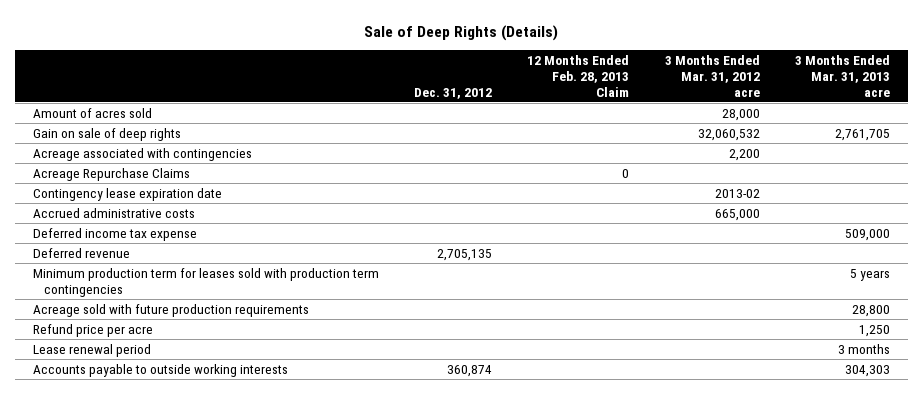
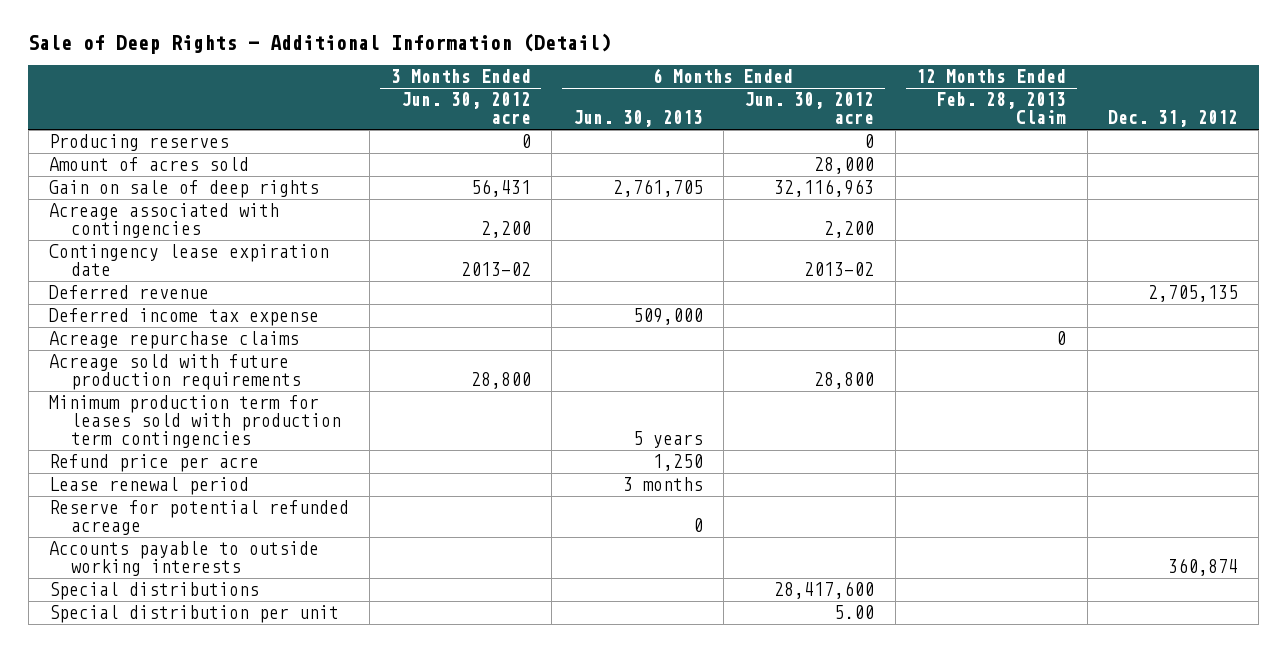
- Sale of Deep Rights (Details)
+ Sale of Deep Rights - Additional Information (Detail)
- | Dec. 31, 2012 | 12 Months Ended Feb. 28, 2013 Claim | 3 Months Ended Mar. 31, 2012 acre | 3 Months Ended Mar. 31, 2013 acre
+ | 3 Months Ended Jun. 30, 2012 acre | 6 Months Ended Jun. 30, 2013 | 6 Months Ended Jun. 30, 2012 acre | 12 Months Ended Feb. 28, 2013 Claim | Dec. 31, 2012
+ Producing reserves | 0 | | 0 | |
- Acreage Repurchase Claims | | 0 | |
- Accrued administrative costs | | | 665,000 |
moved down: Deferred income tax expense | | 509,000 | | |
+ Acreage repurchase claims | | | | 0 |
moved down: Minimum production term for leases sold with production term contingencies | | 5 years | | |
+ Reserve for potential refunded acreage | | 0 | | |
+ Special distributions | | | 28,417,600 | |
+ Special distribution per unit | | | 5.00 | |

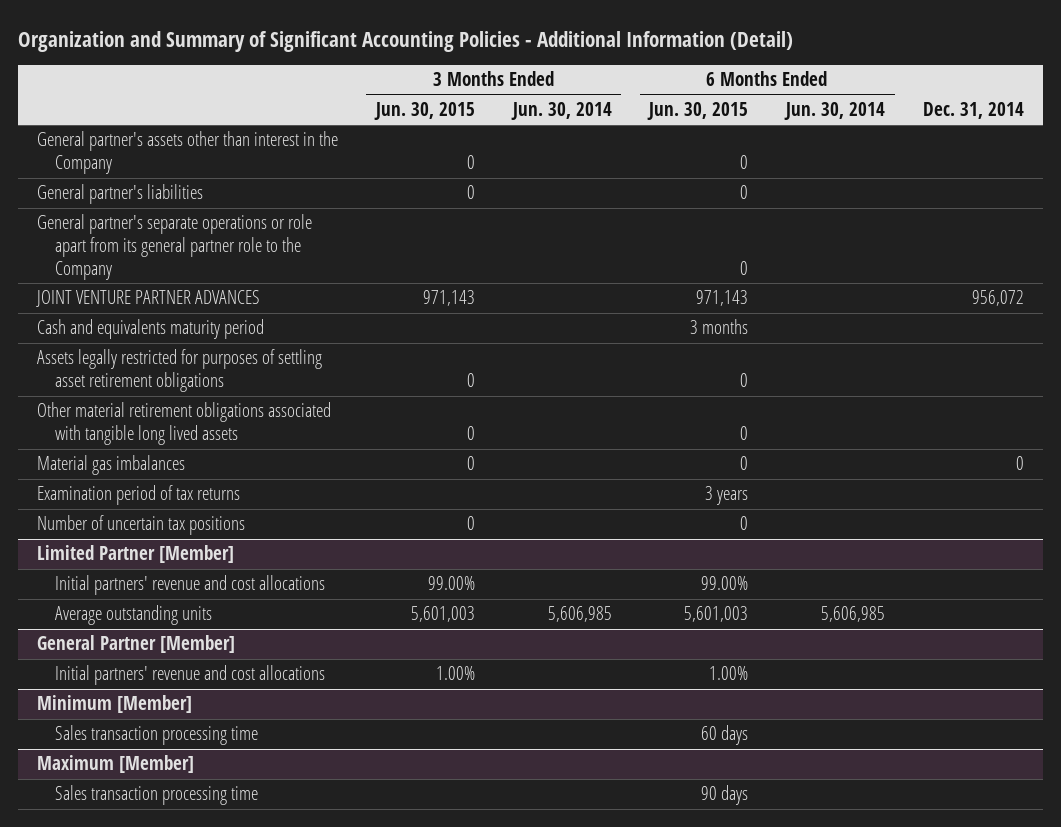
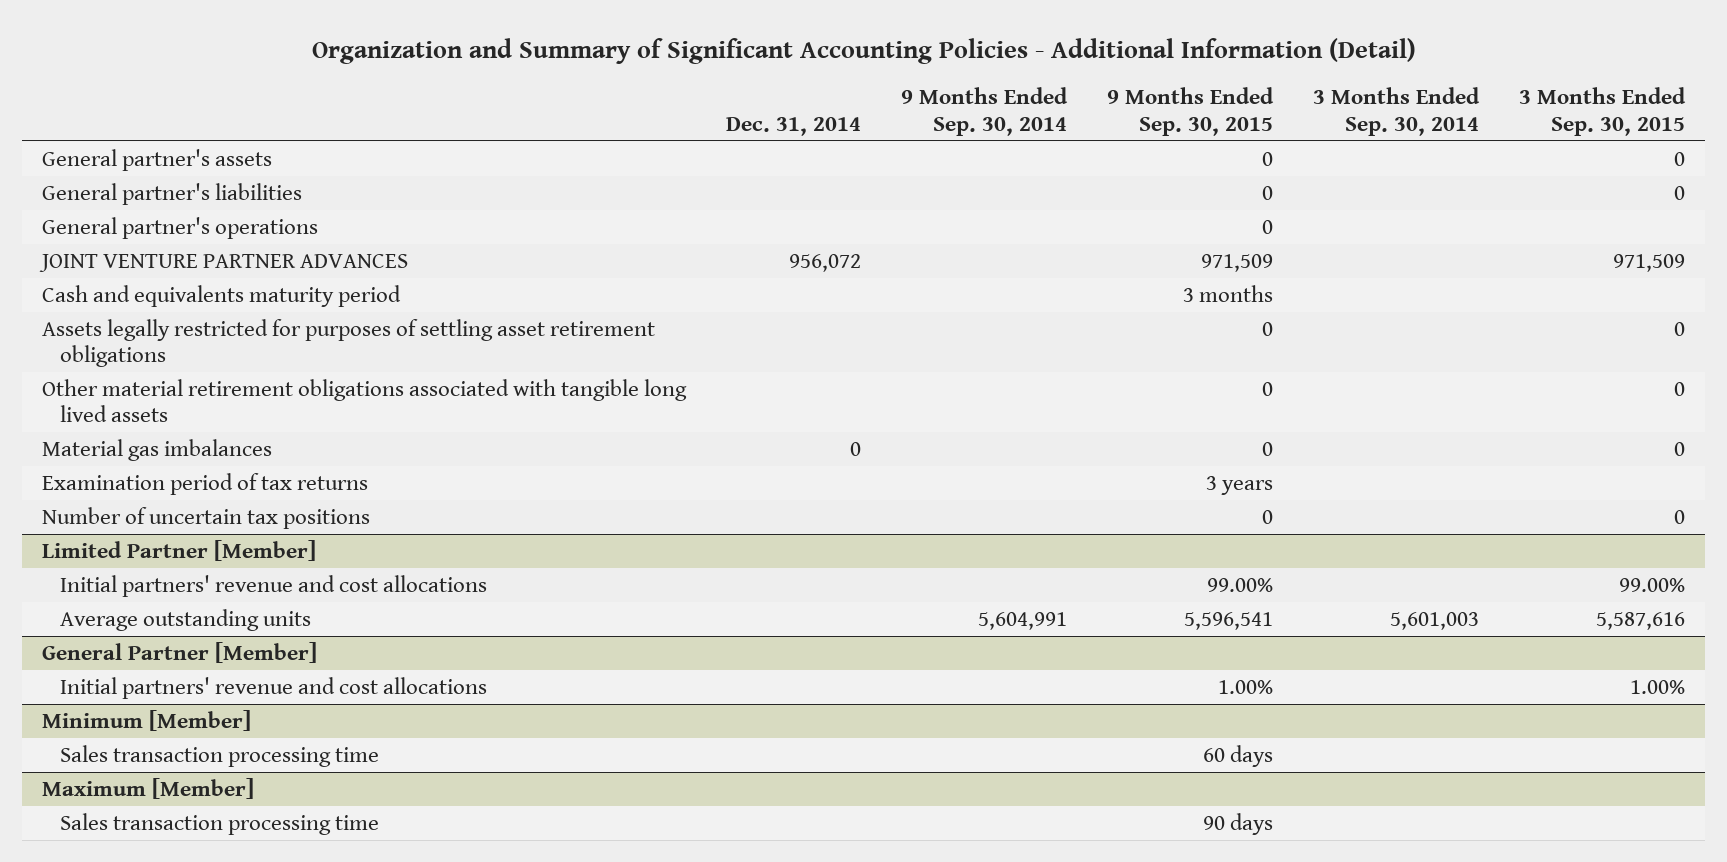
- | 3 Months Ended Jun. 30, 2015 | 3 Months Ended Jun. 30, 2014 | 6 Months Ended Jun. 30, 2015 | 6 Months Ended Jun. 30, 2014 | Dec. 31, 2014
+ | Dec. 31, 2014 | 9 Months Ended Sep. 30, 2014 | 9 Months Ended Sep. 30, 2015 | 3 Months Ended Sep. 30, 2014 | 3 Months Ended Sep. 30, 2015
- General partner's assets other than interest in the Company | 0 | | 0 | |
+ General partner's assets | | | 0 | | 0
- General partner's separate operations or role apart from its general partner role to the Company | | | 0 | |
+ General partner's operations | | | 0 | |

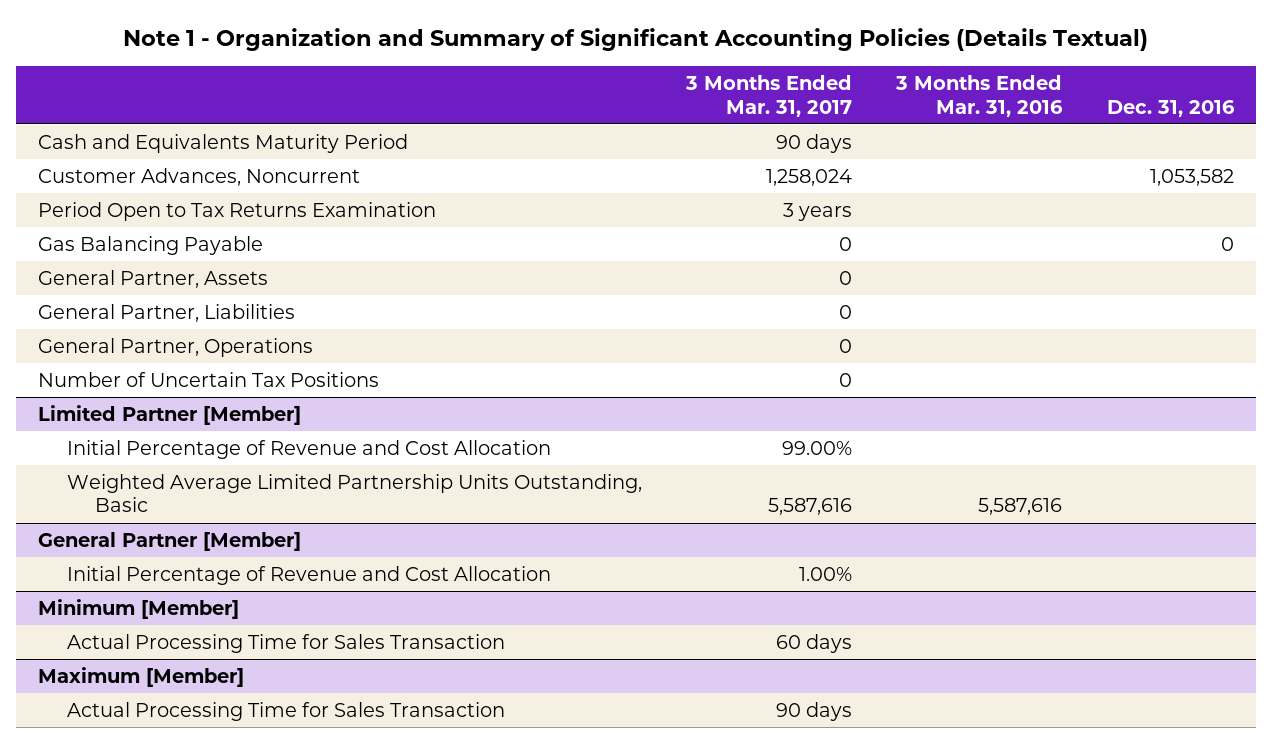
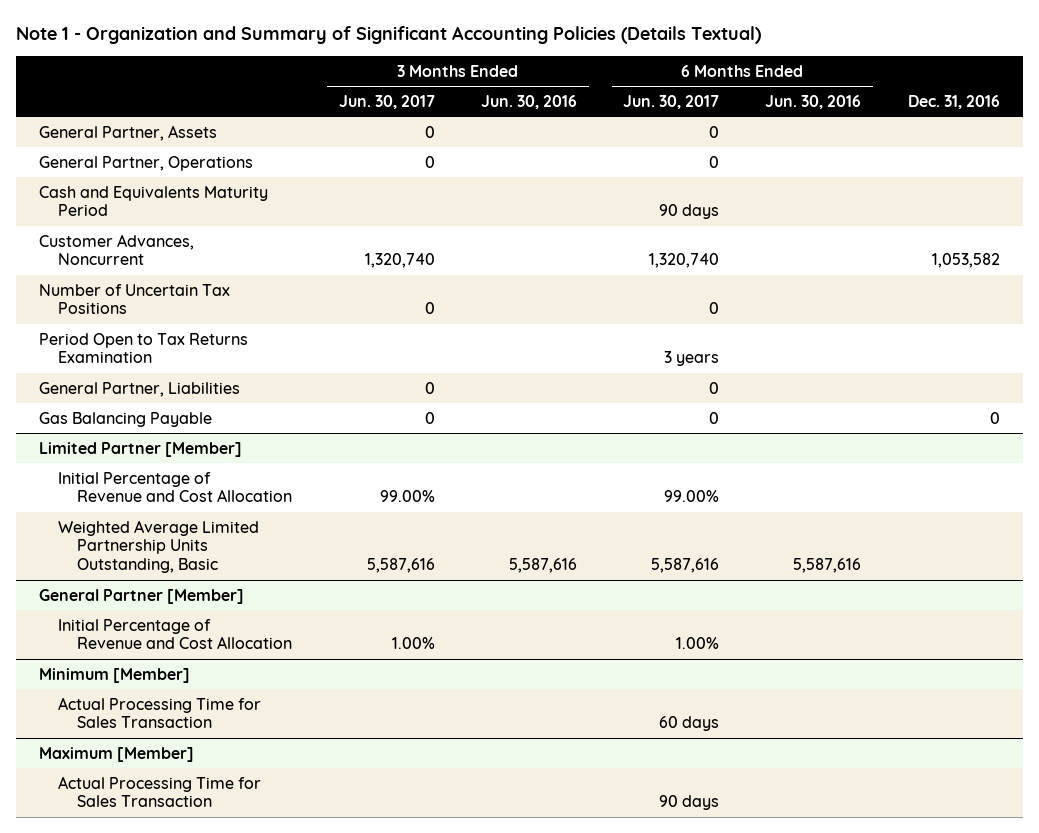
- | 3 Months Ended Mar. 31, 2017 | 3 Months Ended Mar. 31, 2016 | Dec. 31, 2016
+ | 3 Months Ended Jun. 30, 2017 | 3 Months Ended Jun. 30, 2016 | 6 Months Ended Jun. 30, 2017 | 6 Months Ended Jun. 30, 2016 | Dec. 31, 2016
moved up: General Partner, Assets | 0 | | 0 | |
moved up: General Partner, Operations | 0 | | 0 | |
moved up: Number of Uncertain Tax Positions | 0 | | 0 | |
moved down: Gas Balancing Payable | 0 | | 0 | | 0

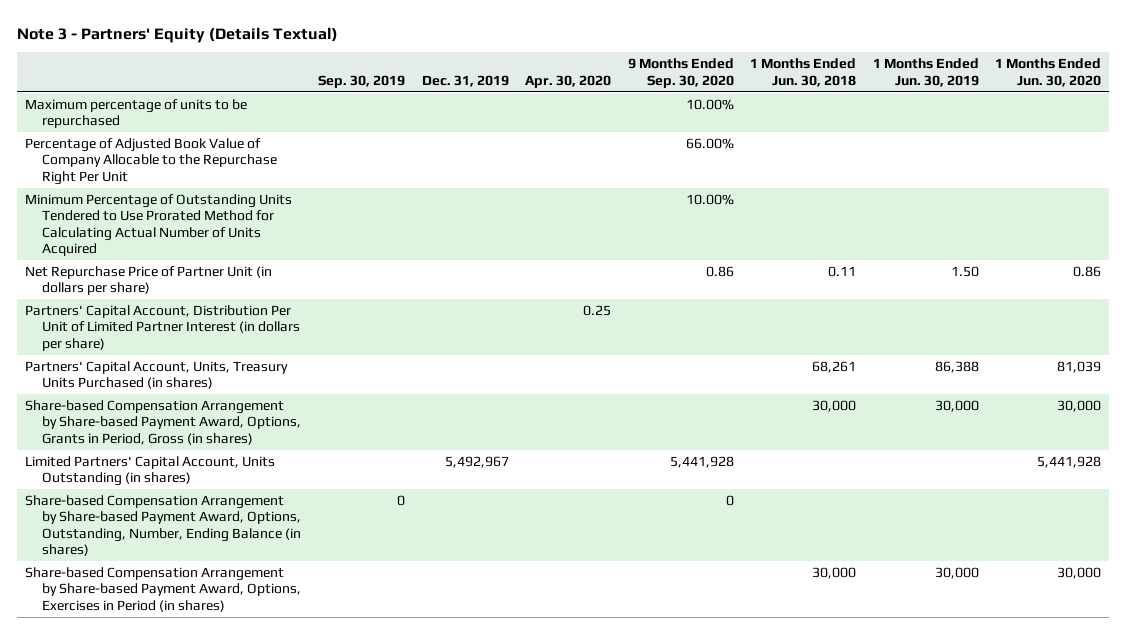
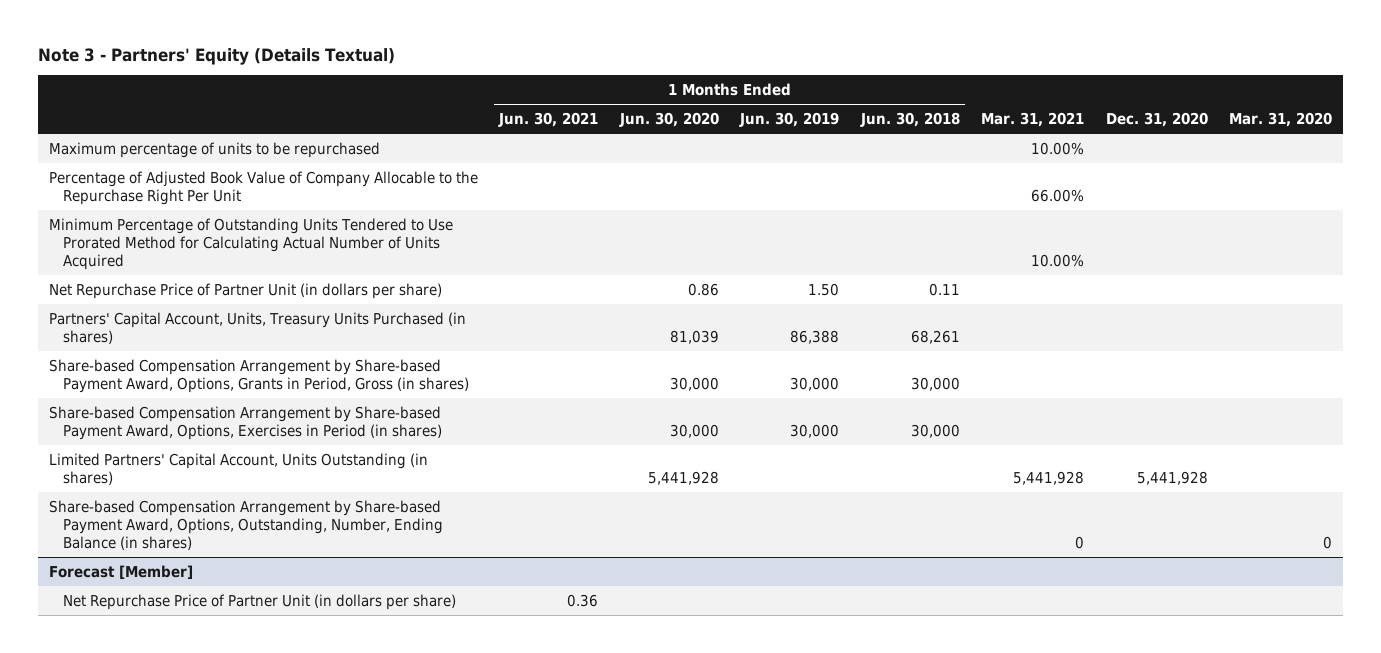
- | Sep. 30, 2019 | Dec. 31, 2019 | Apr. 30, 2020 | 9 Months Ended Sep. 30, 2020 | 1 Months Ended Jun. 30, 2018 | 1 Months Ended Jun. 30, 2019 | 1 Months Ended Jun. 30, 2020
+ | 1 Months Ended Jun. 30, 2021 | 1 Months Ended Jun. 30, 2020 | 1 Months Ended Jun. 30, 2019 | 1 Months Ended Jun. 30, 2018 | Mar. 31, 2021 | Dec. 31, 2020 | Mar. 31, 2020
- Partners' Capital Account, Distribution Per Unit of Limited Partner Interest (in dollars per share) | | | 0.25 | | | |
moved up: Share-based Compensation Arrangement by Share-based Payment Award, Options, Exercises in Period (in shares) | | 30,000 | 30,000 | 30,000 | | |
+ Forecast [Member]
+ Net Repurchase Price of Partner Unit (in dollars per share) | 0.36 | | | | | |

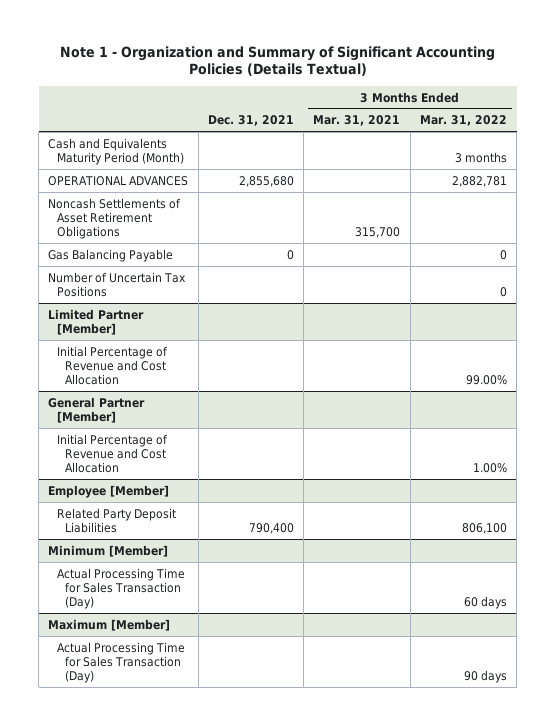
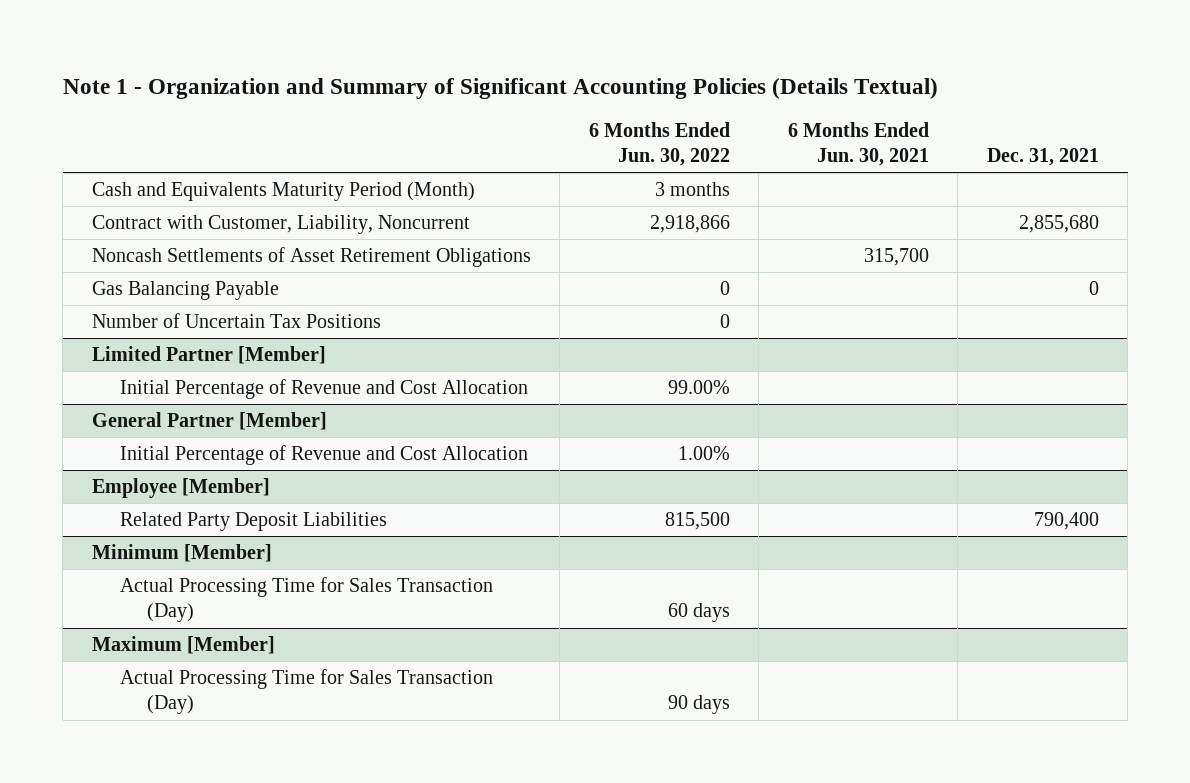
- | Dec. 31, 2021 | 3 Months Ended Mar. 31, 2021 | 3 Months Ended Mar. 31, 2022
+ | 6 Months Ended Jun. 30, 2022 | 6 Months Ended Jun. 30, 2021 | Dec. 31, 2021
- OPERATIONAL ADVANCES | 2,855,680 | | 2,882,781
+ Contract with Customer, Liability, Noncurrent | 2,918,866 | | 2,855,680

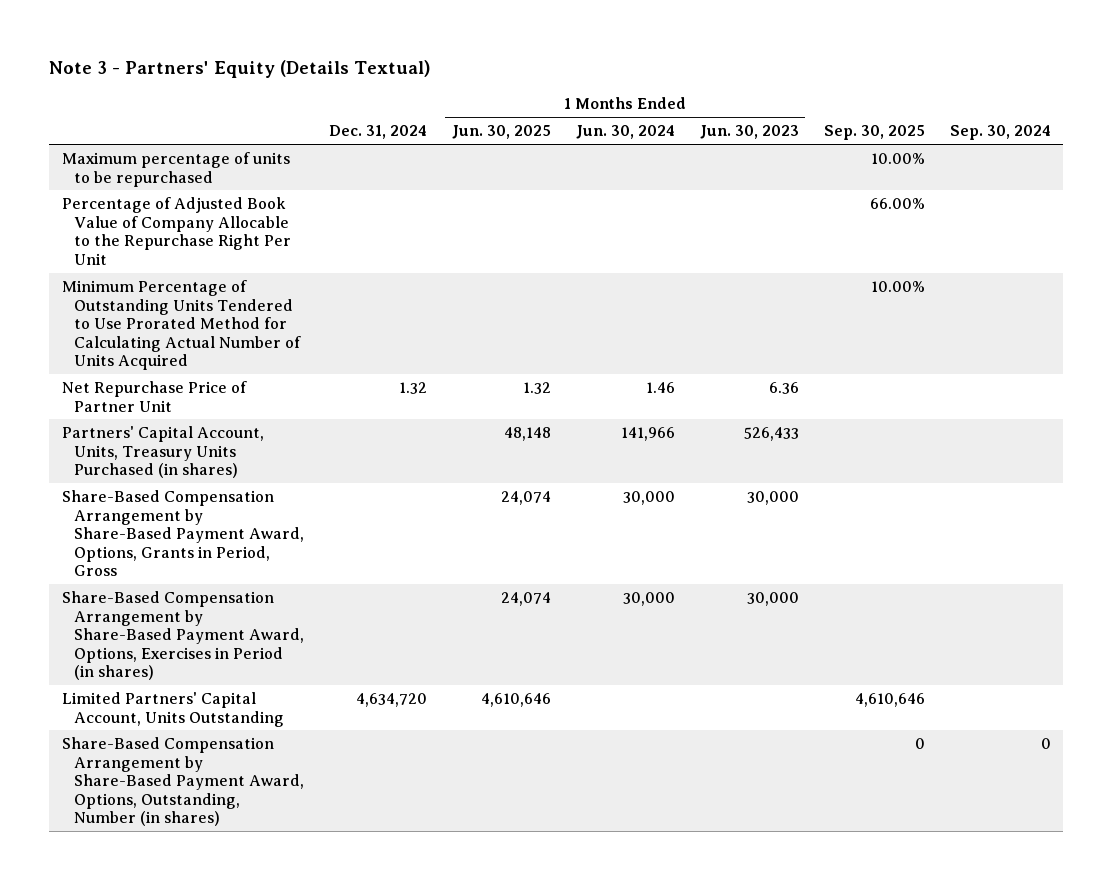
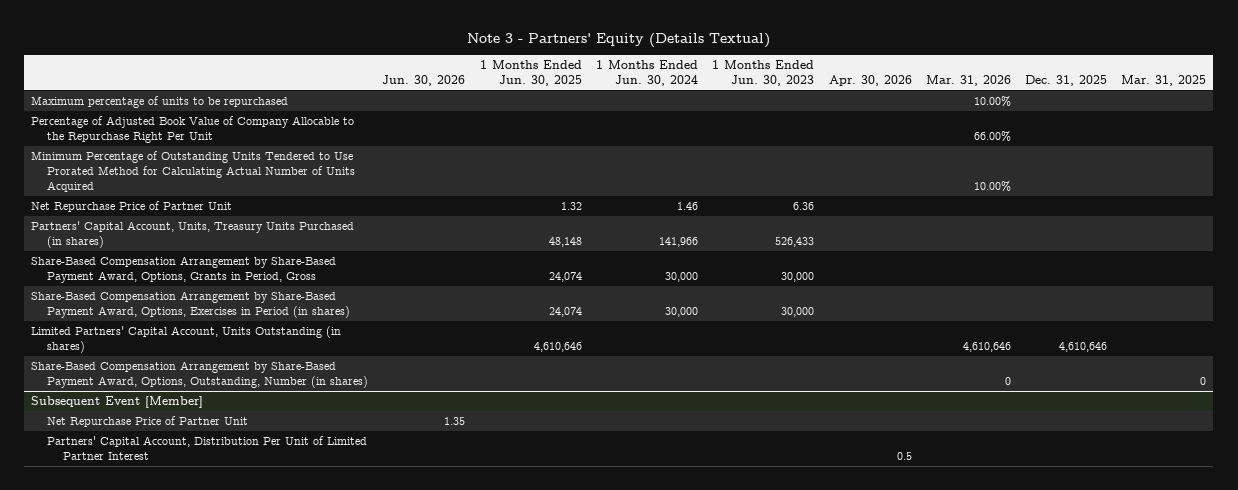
- | Dec. 31, 2024 | 1 Months Ended Jun. 30, 2025 | 1 Months Ended Jun. 30, 2024 | 1 Months Ended Jun. 30, 2023 | Sep. 30, 2025 | Sep. 30, 2024
+ | Jun. 30, 2026 | 1 Months Ended Jun. 30, 2025 | 1 Months Ended Jun. 30, 2024 | 1 Months Ended Jun. 30, 2023 | Apr. 30, 2026 | Mar. 31, 2026 | Dec. 31, 2025 | Mar. 31, 2025
- Limited Partners' Capital Account, Units Outstanding | 4,634,720 | 4,610,646 | | | 4,610,646 |
+ Limited Partners' Capital Account, Units Outstanding (in shares) | | 4,610,646 | | | | 4,610,646 | 4,610,646 |
+ Subsequent Event [Member]
+ Net Repurchase Price of Partner Unit | 1.35 | | | | | | |
+ Partners' Capital Account, Distribution Per Unit of Limited Partner Interest | | | | | 0.5 | | |

